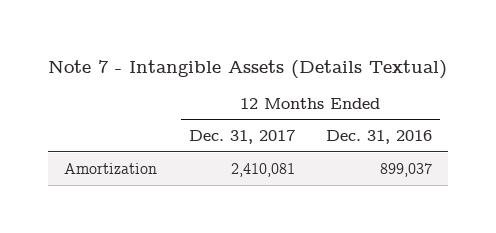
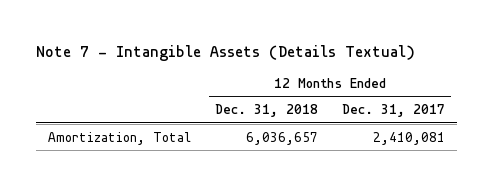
- | 12 Months Ended Dec. 31, 2017 | 12 Months Ended Dec. 31, 2016
+ | 12 Months Ended Dec. 31, 2018 | 12 Months Ended Dec. 31, 2017
- Amortization | 2,410,081 | 899,037
+ Amortization, Total | 6,036,657 | 2,410,081

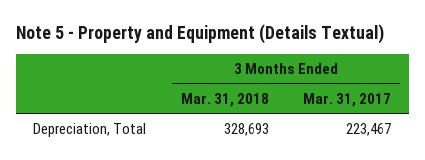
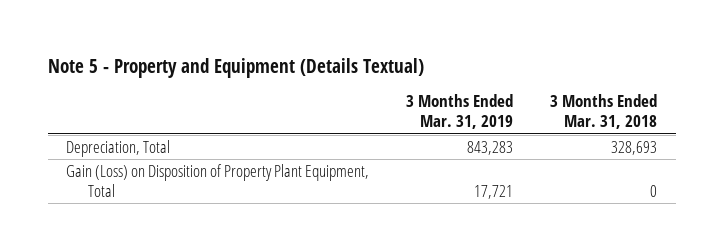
- | 3 Months Ended Mar. 31, 2018 | 3 Months Ended Mar. 31, 2017
+ | 3 Months Ended Mar. 31, 2019 | 3 Months Ended Mar. 31, 2018
+ Gain (Loss) on Disposition of Property Plant Equipment, Total | 17,721 | 0

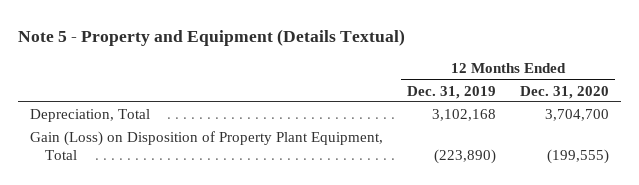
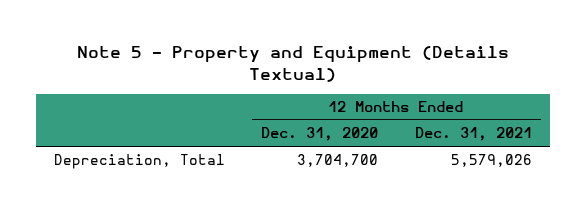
- | 12 Months Ended Dec. 31, 2019 | 12 Months Ended Dec. 31, 2020
+ | 12 Months Ended Dec. 31, 2020 | 12 Months Ended Dec. 31, 2021
- Gain (Loss) on Disposition of Property Plant Equipment, Total | (223,890) | (199,555)

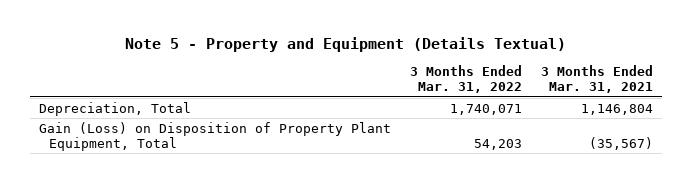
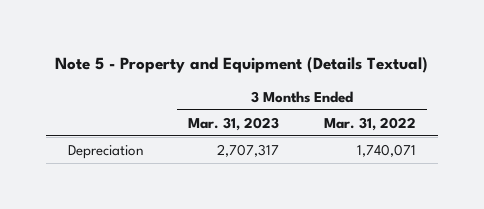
- | 3 Months Ended Mar. 31, 2022 | 3 Months Ended Mar. 31, 2021
+ | 3 Months Ended Mar. 31, 2023 | 3 Months Ended Mar. 31, 2022
- Depreciation, Total | 1,740,071 | 1,146,804
- Gain (Loss) on Disposition of Property Plant Equipment, Total | 54,203 | (35,567)
+ Depreciation | 2,707,317 | 1,740,071

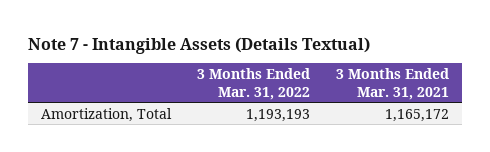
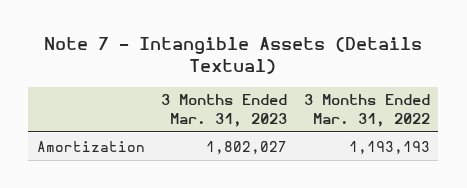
- | 3 Months Ended Mar. 31, 2022 | 3 Months Ended Mar. 31, 2021
+ | 3 Months Ended Mar. 31, 2023 | 3 Months Ended Mar. 31, 2022
- Amortization, Total | 1,193,193 | 1,165,172
+ Amortization | 1,802,027 | 1,193,193

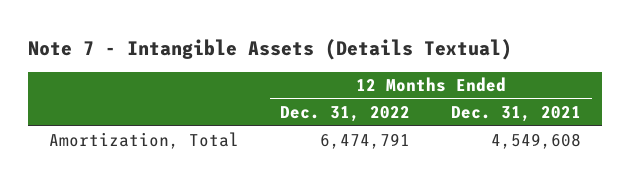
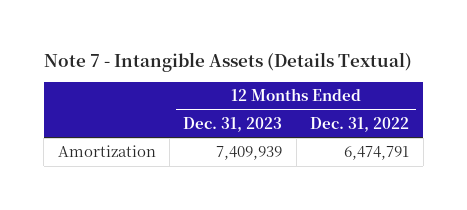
- | 12 Months Ended Dec. 31, 2022 | 12 Months Ended Dec. 31, 2021
+ | 12 Months Ended Dec. 31, 2023 | 12 Months Ended Dec. 31, 2022
- Amortization, Total | 6,474,791 | 4,549,608
+ Amortization | 7,409,939 | 6,474,791

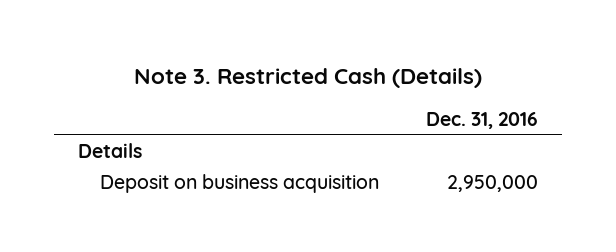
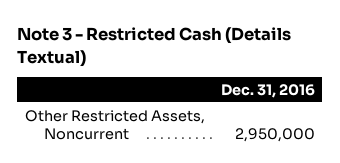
- Note 3. Restricted Cash (Details)
+ Note 3 - Restricted Cash (Details Textual)
- Details
- Deposit on business acquisition | 2,950,000
+ Other Restricted Assets, Noncurrent | 2,950,000

